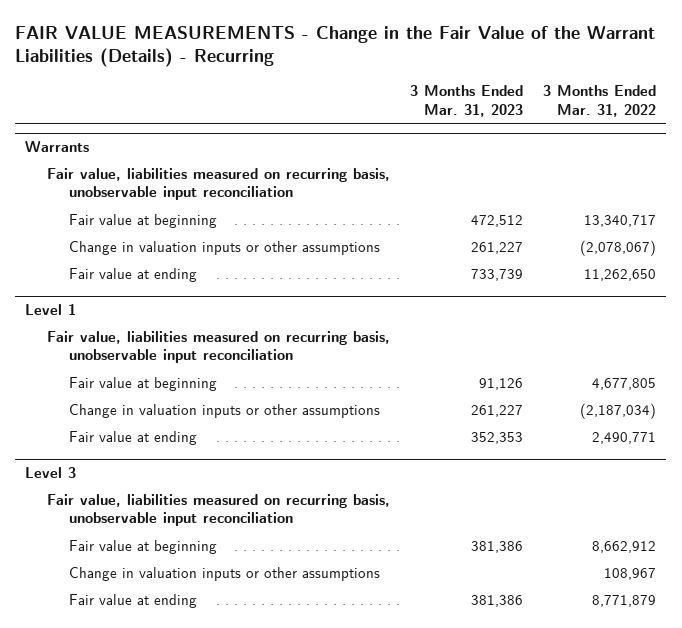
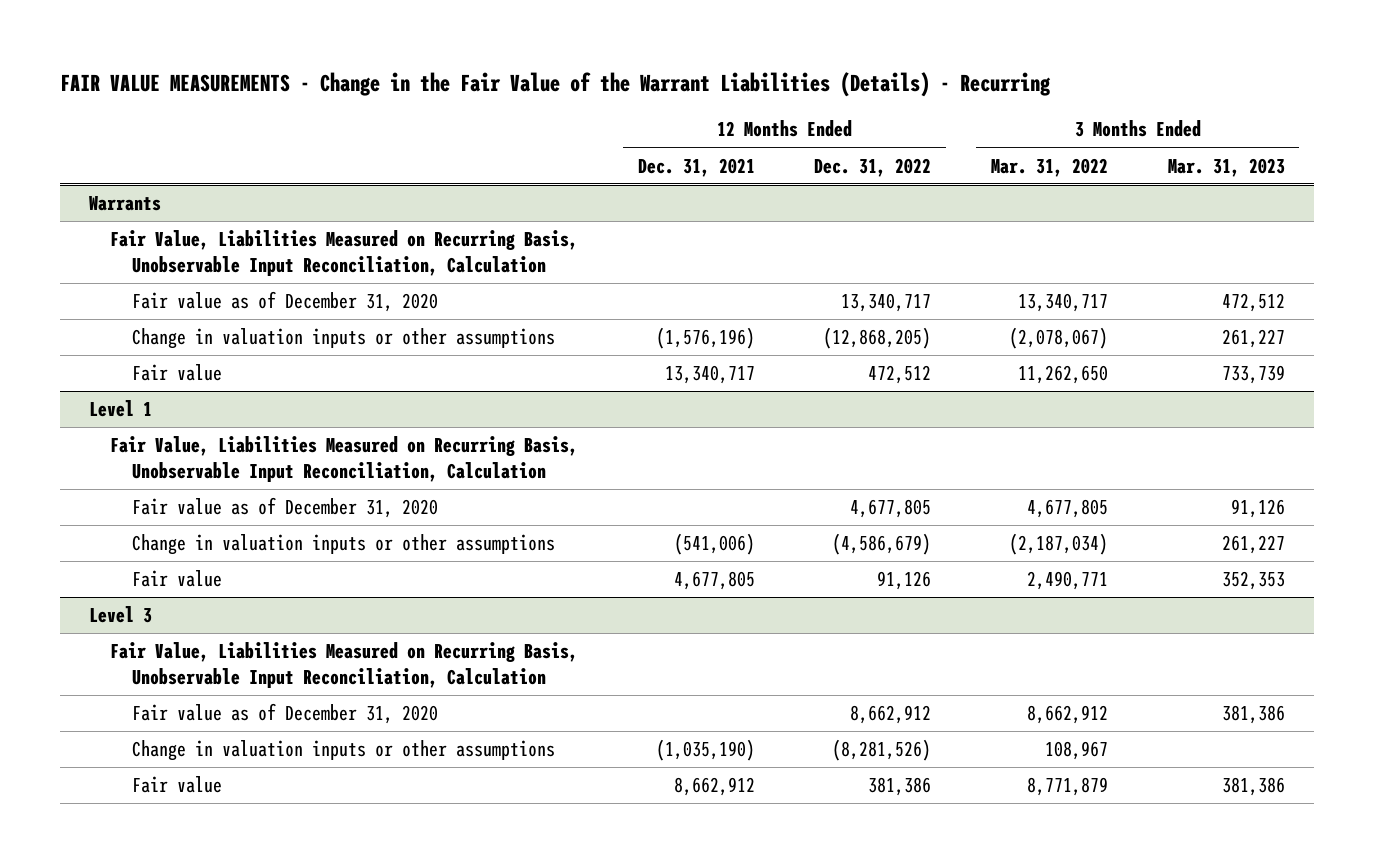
- | 3 Months Ended Mar. 31, 2023 | 3 Months Ended Mar. 31, 2022
+ | 12 Months Ended Dec. 31, 2021 | 12 Months Ended Dec. 31, 2022 | 3 Months Ended Mar. 31, 2022 | 3 Months Ended Mar. 31, 2023
@ Warrants
- Fair value, liabilities measured on recurring basis, unobservable input reconciliation
- Fair value at beginning | 472,512 | 13,340,717
+ Fair Value, Liabilities Measured on Recurring Basis, Unobservable Input Reconciliation, Calculation
+ Fair value as of December 31, 2020 | | 13,340,717 | 13,340,717 | 472,512
- Fair value at ending | 733,739 | 11,262,650
+ Fair value | 13,340,717 | 472,512 | 11,262,650 | 733,739
@ Level 1
- Fair value, liabilities measured on recurring basis, unobservable input reconciliation
- Fair value at beginning | 91,126 | 4,677,805
+ Fair Value, Liabilities Measured on Recurring Basis, Unobservable Input Reconciliation, Calculation
+ Fair value as of December 31, 2020 | | 4,677,805 | 4,677,805 | 91,126
- Fair value at ending | 352,353 | 2,490,771
+ Fair value | 4,677,805 | 91,126 | 2,490,771 | 352,353
@ Level 3
- Fair value, liabilities measured on recurring basis, unobservable input reconciliation
- Fair value at beginning | 381,386 | 8,662,912
+ Fair Value, Liabilities Measured on Recurring Basis, Unobservable Input Reconciliation, Calculation
+ Fair value as of December 31, 2020 | | 8,662,912 | 8,662,912 | 381,386
- Fair value at ending | 381,386 | 8,771,879
+ Fair value | 8,662,912 | 381,386 | 8,771,879 | 381,386

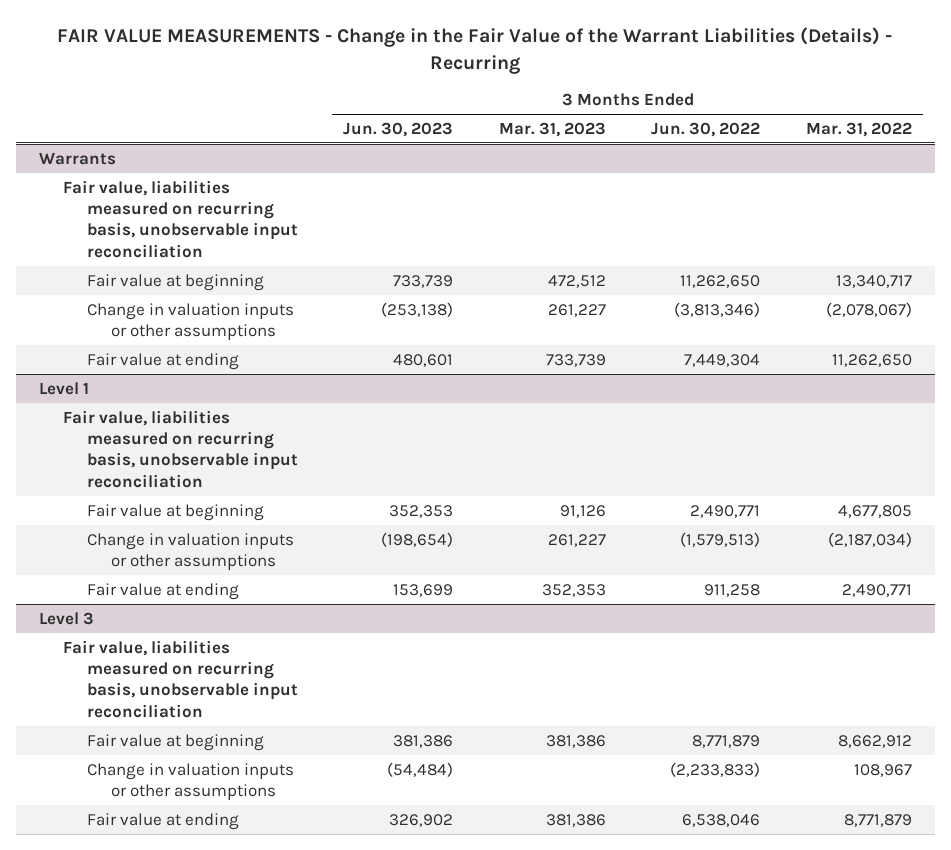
- | 12 Months Ended Dec. 31, 2021 | 12 Months Ended Dec. 31, 2022 | 3 Months Ended Mar. 31, 2022 | 3 Months Ended Mar. 31, 2023
+ | 3 Months Ended Jun. 30, 2023 | 3 Months Ended Mar. 31, 2023 | 3 Months Ended Jun. 30, 2022 | 3 Months Ended Mar. 31, 2022
@ Warrants
- Fair Value, Liabilities Measured on Recurring Basis, Unobservable Input Reconciliation, Calculation
- Fair value as of December 31, 2020 | | 13,340,717 | 13,340,717 | 472,512
+ Fair value, liabilities measured on recurring basis, unobservable input reconciliation
+ Fair value at beginning | 733,739 | 472,512 | 11,262,650 | 13,340,717
- Fair value | 13,340,717 | 472,512 | 11,262,650 | 733,739
+ Fair value at ending | 480,601 | 733,739 | 7,449,304 | 11,262,650
@ Level 1
- Fair Value, Liabilities Measured on Recurring Basis, Unobservable Input Reconciliation, Calculation
- Fair value as of December 31, 2020 | | 4,677,805 | 4,677,805 | 91,126
+ Fair value, liabilities measured on recurring basis, unobservable input reconciliation
+ Fair value at beginning | 352,353 | 91,126 | 2,490,771 | 4,677,805
- Fair value | 4,677,805 | 91,126 | 2,490,771 | 352,353
+ Fair value at ending | 153,699 | 352,353 | 911,258 | 2,490,771
@ Level 3
- Fair Value, Liabilities Measured on Recurring Basis, Unobservable Input Reconciliation, Calculation
- Fair value as of December 31, 2020 | | 8,662,912 | 8,662,912 | 381,386
+ Fair value, liabilities measured on recurring basis, unobservable input reconciliation
+ Fair value at beginning | 381,386 | 381,386 | 8,771,879 | 8,662,912
- Fair value | 8,662,912 | 381,386 | 8,771,879 | 381,386
+ Fair value at ending | 326,902 | 381,386 | 6,538,046 | 8,771,879

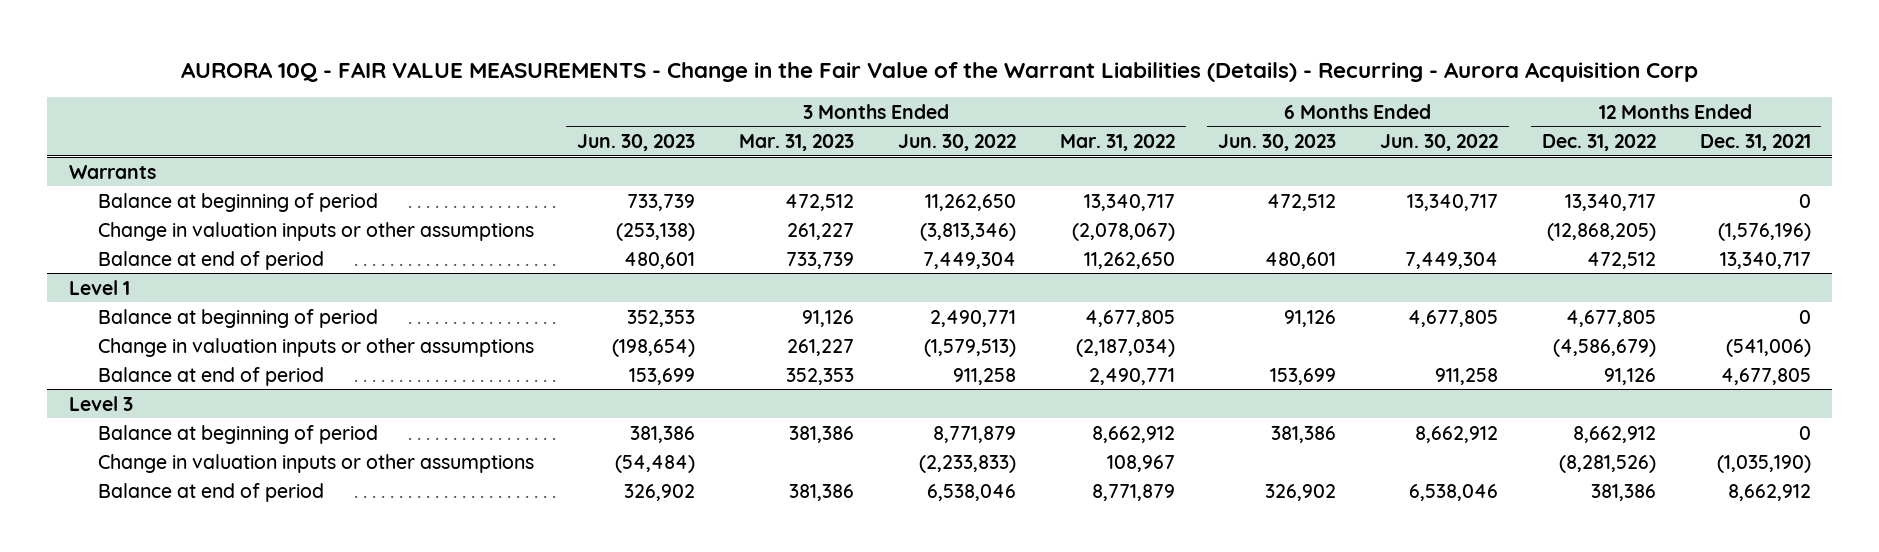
- FAIR VALUE MEASUREMENTS - Change in the Fair Value of the Warrant Liabilities (Details) - Recurring
+ AURORA 10Q - FAIR VALUE MEASUREMENTS - Change in the Fair Value of the Warrant Liabilities (Details) - Recurring - Aurora Acquisition Corp
- | 3 Months Ended Jun. 30, 2023 | 3 Months Ended Mar. 31, 2023 | 3 Months Ended Jun. 30, 2022 | 3 Months Ended Mar. 31, 2022
+ | 3 Months Ended Jun. 30, 2023 | 3 Months Ended Mar. 31, 2023 | 3 Months Ended Jun. 30, 2022 | 3 Months Ended Mar. 31, 2022 | 6 Months Ended Jun. 30, 2023 | 6 Months Ended Jun. 30, 2022 | 12 Months Ended Dec. 31, 2022 | 12 Months Ended Dec. 31, 2021
@ Warrants
- Fair value, liabilities measured on recurring basis, unobservable input reconciliation
- Fair value at beginning | 733,739 | 472,512 | 11,262,650 | 13,340,717
+ Balance at beginning of period | 733,739 | 472,512 | 11,262,650 | 13,340,717 | 472,512 | 13,340,717 | 13,340,717 | 0
- Fair value at ending | 480,601 | 733,739 | 7,449,304 | 11,262,650
+ Balance at end of period | 480,601 | 733,739 | 7,449,304 | 11,262,650 | 480,601 | 7,449,304 | 472,512 | 13,340,717
@ Level 1
- Fair value, liabilities measured on recurring basis, unobservable input reconciliation
- Fair value at beginning | 352,353 | 91,126 | 2,490,771 | 4,677,805
+ Balance at beginning of period | 352,353 | 91,126 | 2,490,771 | 4,677,805 | 91,126 | 4,677,805 | 4,677,805 | 0
- Fair value at ending | 153,699 | 352,353 | 911,258 | 2,490,771
+ Balance at end of period | 153,699 | 352,353 | 911,258 | 2,490,771 | 153,699 | 911,258 | 91,126 | 4,677,805
@ Level 3
- Fair value, liabilities measured on recurring basis, unobservable input reconciliation
- Fair value at beginning | 381,386 | 381,386 | 8,771,879 | 8,662,912
+ Balance at beginning of period | 381,386 | 381,386 | 8,771,879 | 8,662,912 | 381,386 | 8,662,912 | 8,662,912 | 0
- Fair value at ending | 326,902 | 381,386 | 6,538,046 | 8,771,879
+ Balance at end of period | 326,902 | 381,386 | 6,538,046 | 8,771,879 | 326,902 | 6,538,046 | 381,386 | 8,662,912

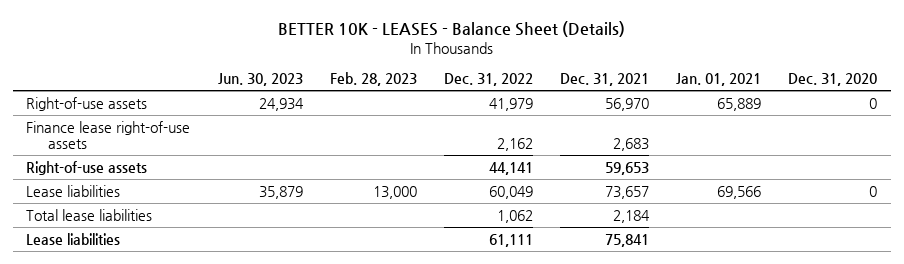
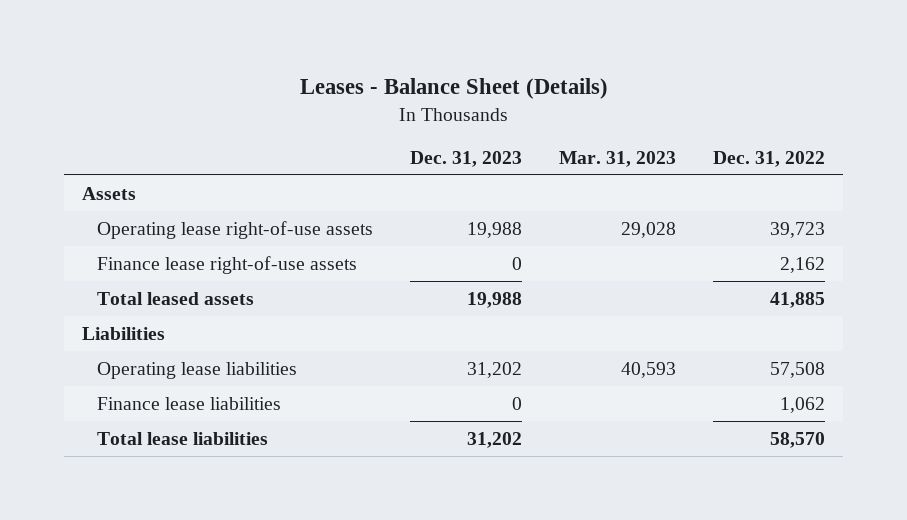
- BETTER 10K - LEASES - Balance Sheet (Details)
+ Leases - Balance Sheet (Details)
- | Jun. 30, 2023 | Feb. 28, 2023 | Dec. 31, 2022 | Dec. 31, 2021 | Jan. 01, 2021 | Dec. 31, 2020
+ | Dec. 31, 2023 | Mar. 31, 2023 | Dec. 31, 2022
- Right-of-use assets | 24,934 | | 41,979 | 56,970 | 65,889 | 0
+ Assets
+ Operating lease right-of-use assets | 19,988 | 29,028 | 39,723
- Right-of-use assets | | | 44,141 | 59,653 | |
- Lease liabilities | 35,879 | 13,000 | 60,049 | 73,657 | 69,566 | 0
- Total lease liabilities | | | 1,062 | 2,184 | |
- Lease liabilities | | | 61,111 | 75,841 | |
+ Total leased assets | 19,988 | | 41,885
+ Liabilities
+ Operating lease liabilities | 31,202 | 40,593 | 57,508
+ Finance lease liabilities | 0 | | 1,062
+ Total lease liabilities | 31,202 | | 58,570

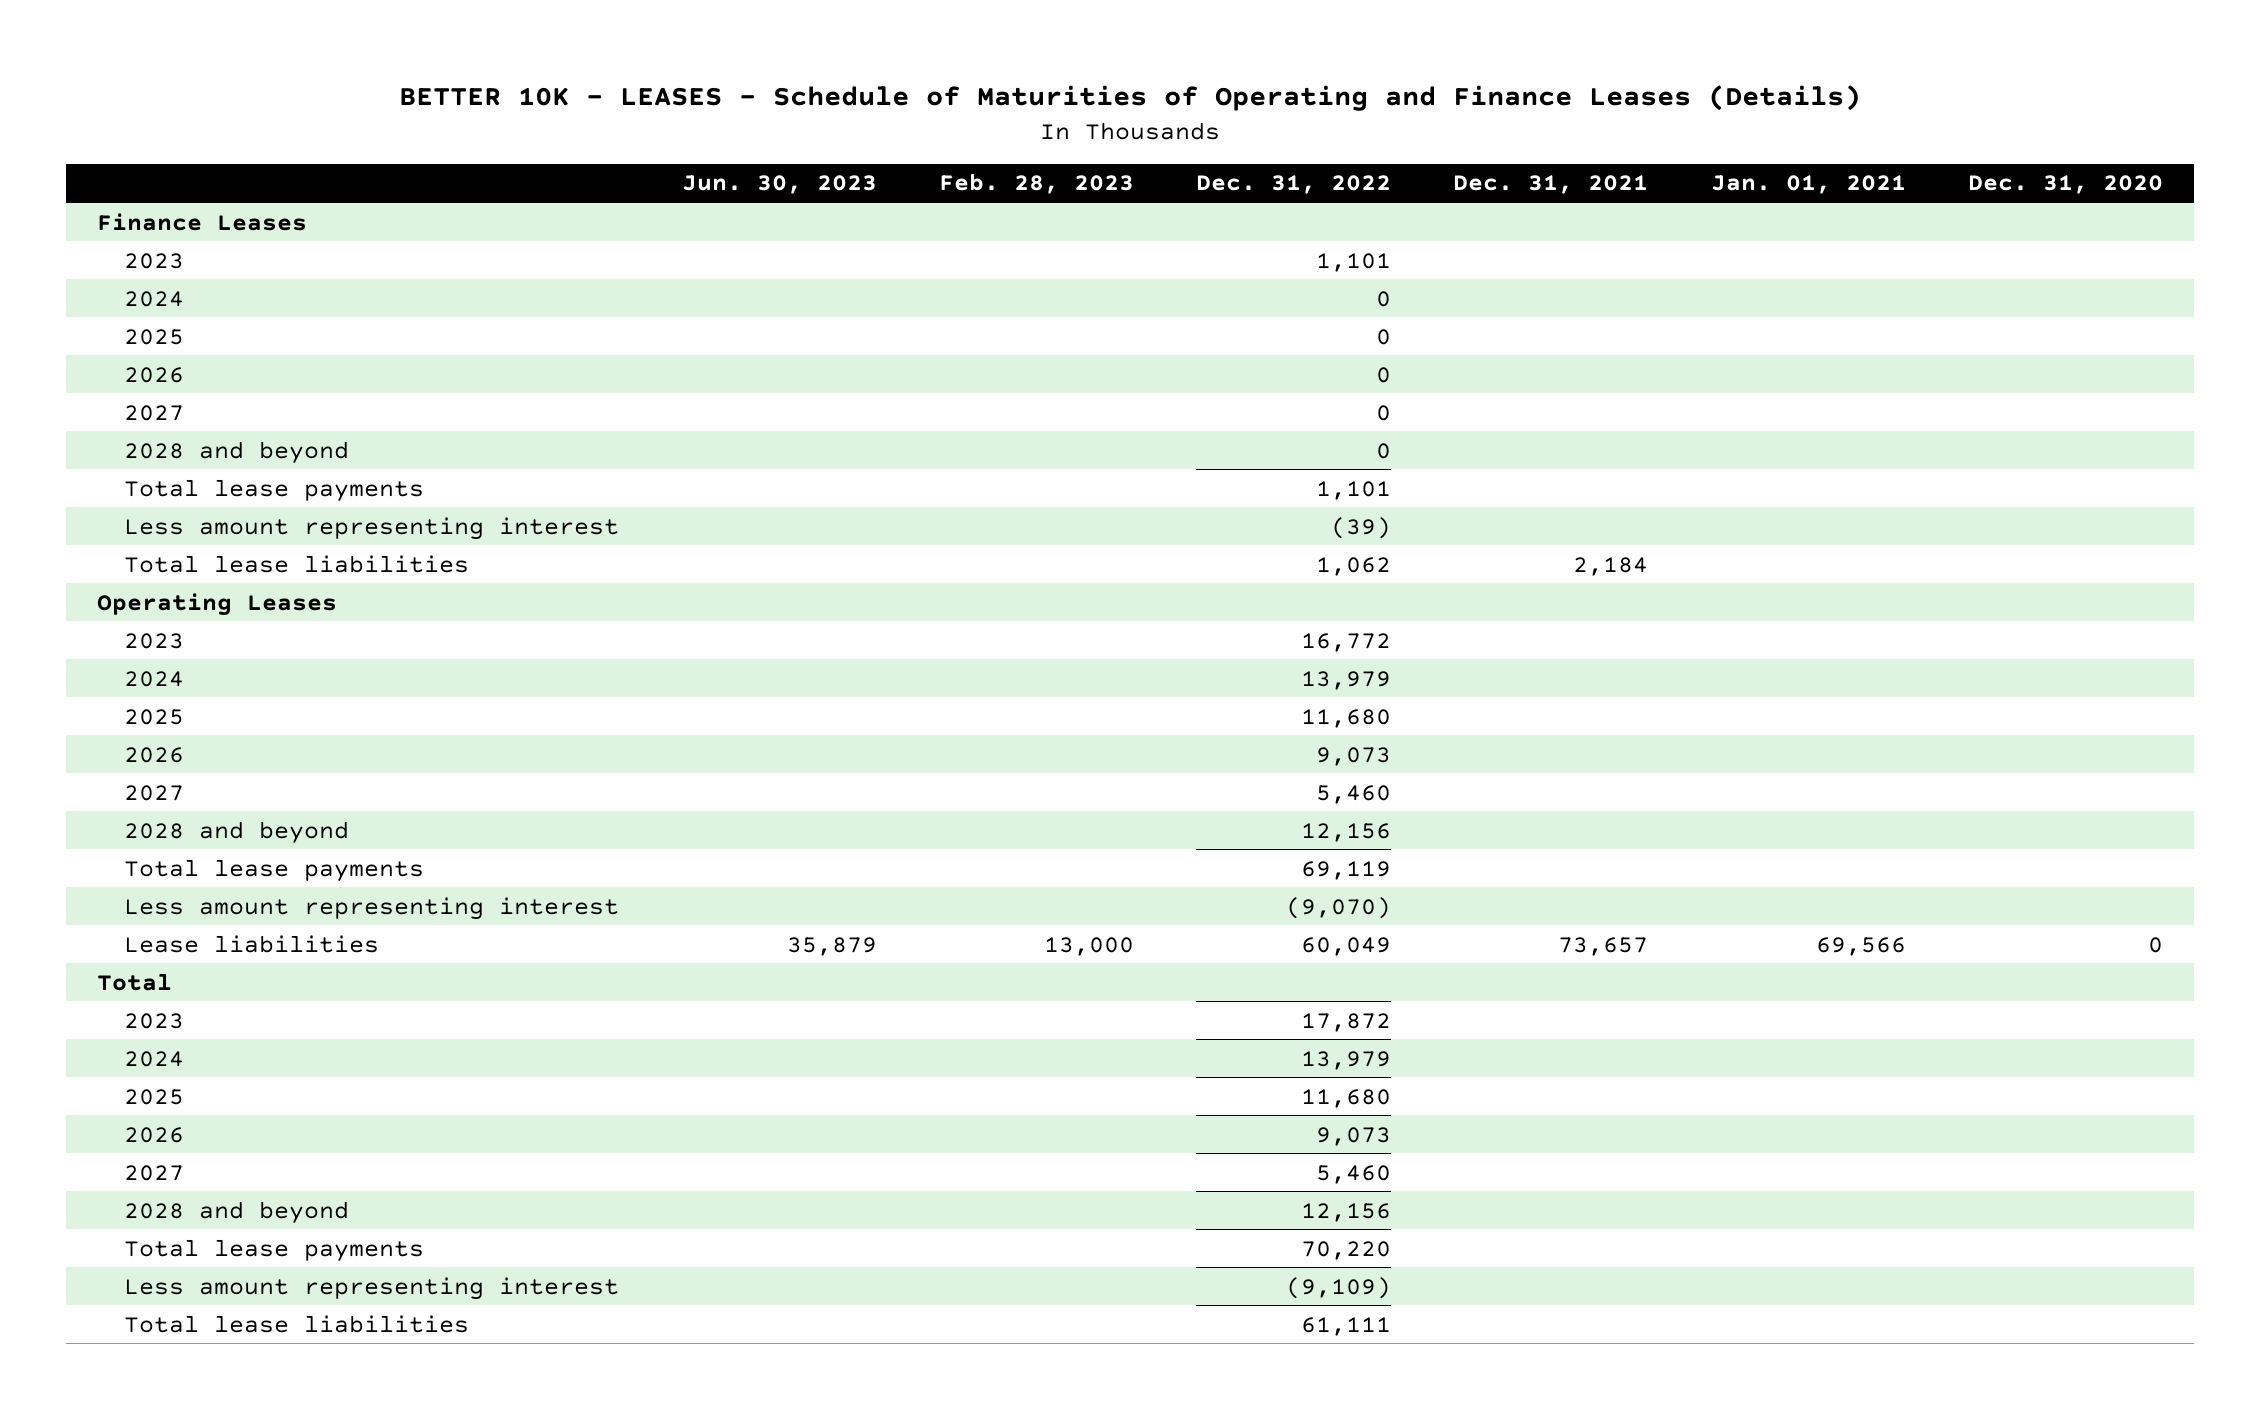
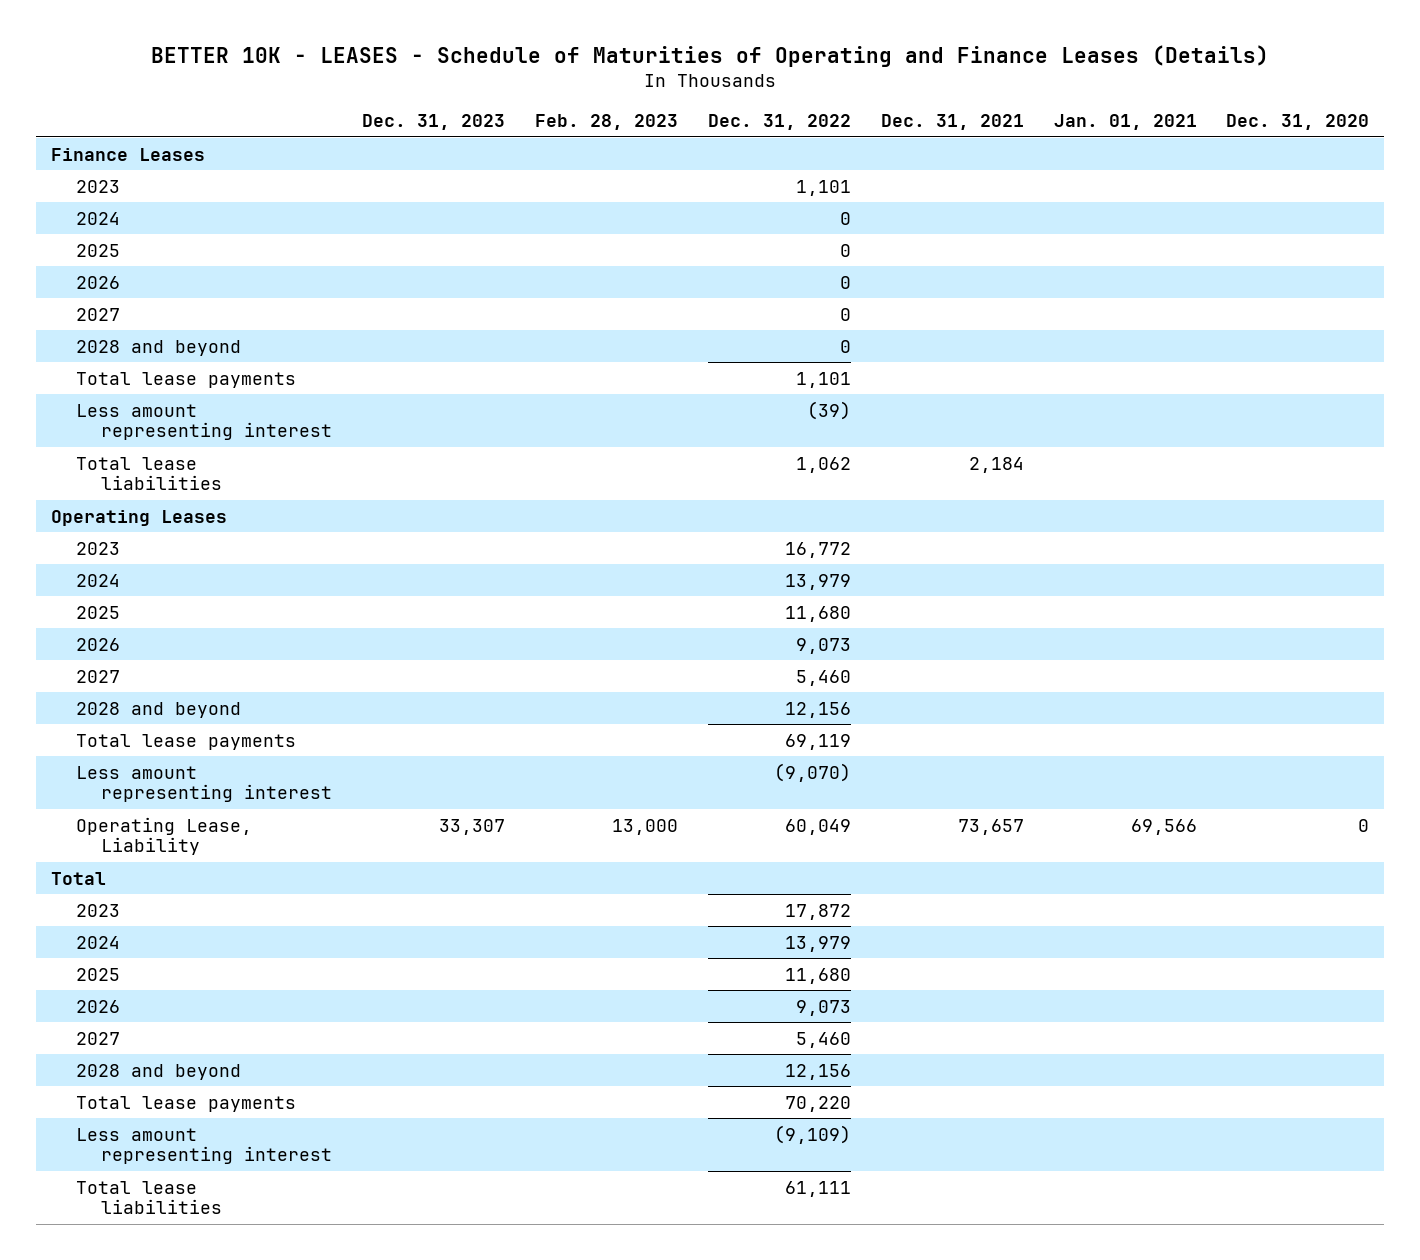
- | Jun. 30, 2023 | Feb. 28, 2023 | Dec. 31, 2022 | Dec. 31, 2021 | Jan. 01, 2021 | Dec. 31, 2020
+ | Dec. 31, 2023 | Feb. 28, 2023 | Dec. 31, 2022 | Dec. 31, 2021 | Jan. 01, 2021 | Dec. 31, 2020
- Lease liabilities | 35,879 | 13,000 | 60,049 | 73,657 | 69,566 | 0
+ Operating Lease, Liability | 33,307 | 13,000 | 60,049 | 73,657 | 69,566 | 0

